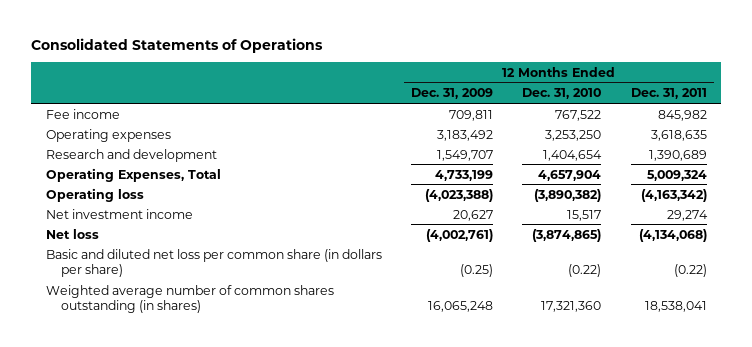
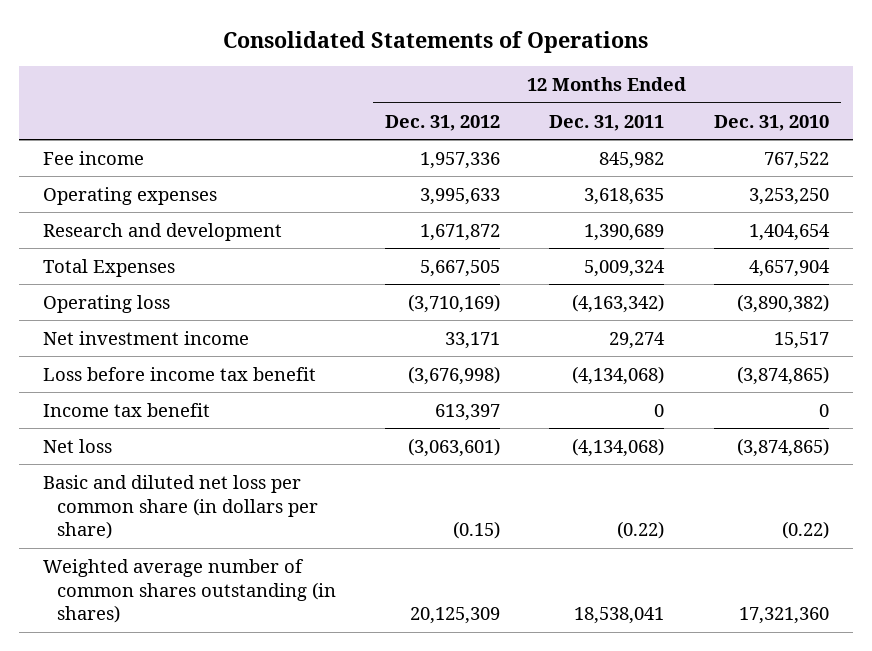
- | 12 Months Ended Dec. 31, 2009 | 12 Months Ended Dec. 31, 2010 | 12 Months Ended Dec. 31, 2011
+ | 12 Months Ended Dec. 31, 2012 | 12 Months Ended Dec. 31, 2011 | 12 Months Ended Dec. 31, 2010
- Operating Expenses, Total | 4,733,199 | 4,657,904 | 5,009,324
+ Total Expenses | 5,667,505 | 5,009,324 | 4,657,904
+ Loss before income tax benefit | (3,676,998) | (4,134,068) | (3,874,865)
+ Income tax benefit | 613,397 | 0 | 0

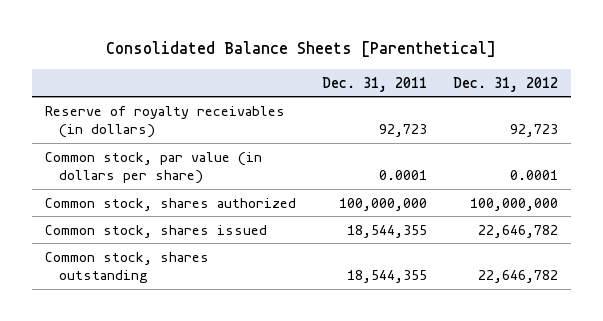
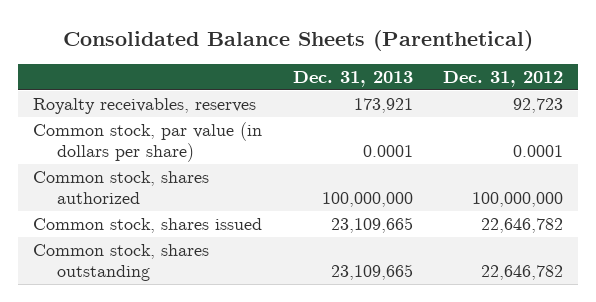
- Consolidated Balance Sheets [Parenthetical]
+ Consolidated Balance Sheets (Parenthetical)
- | Dec. 31, 2011 | Dec. 31, 2012
+ | Dec. 31, 2013 | Dec. 31, 2012
- Reserve of royalty receivables (in dollars) | 92,723 | 92,723
+ Royalty receivables, reserves | 173,921 | 92,723

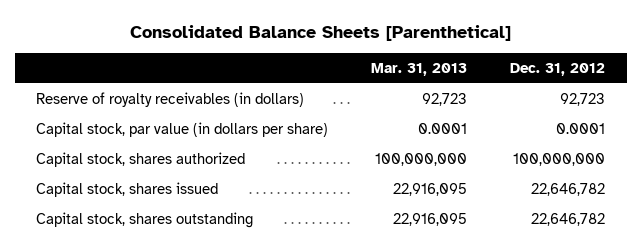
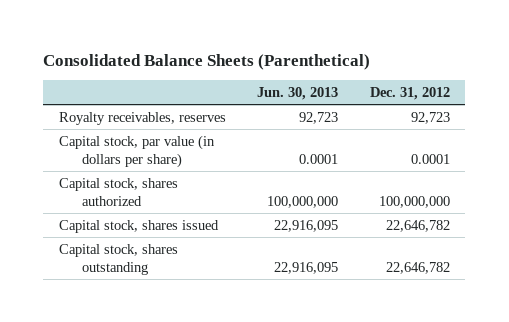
- Consolidated Balance Sheets [Parenthetical]
+ Consolidated Balance Sheets (Parenthetical)
- | Mar. 31, 2013 | Dec. 31, 2012
+ | Jun. 30, 2013 | Dec. 31, 2012
- Reserve of royalty receivables (in dollars) | 92,723 | 92,723
+ Royalty receivables, reserves | 92,723 | 92,723

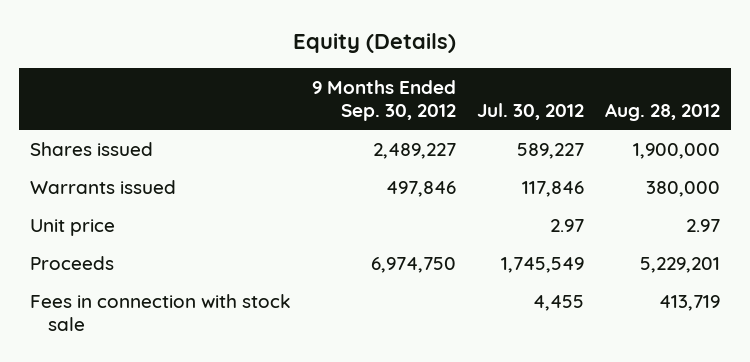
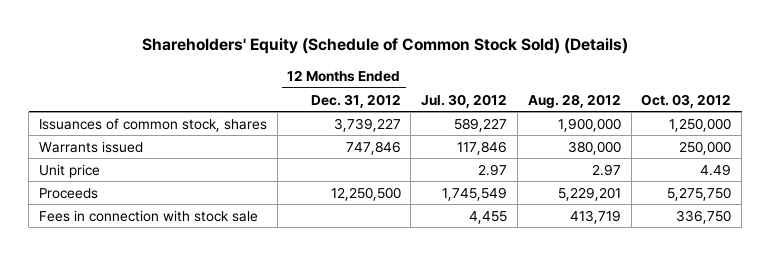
- Equity (Details)
+ Shareholders' Equity (Schedule of Common Stock Sold) (Details)
- | 9 Months Ended Sep. 30, 2012 | Jul. 30, 2012 | Aug. 28, 2012
+ | 12 Months Ended Dec. 31, 2012 | Jul. 30, 2012 | Aug. 28, 2012 | Oct. 03, 2012
- Shares issued | 2,489,227 | 589,227 | 1,900,000
+ Issuances of common stock, shares | 3,739,227 | 589,227 | 1,900,000 | 1,250,000

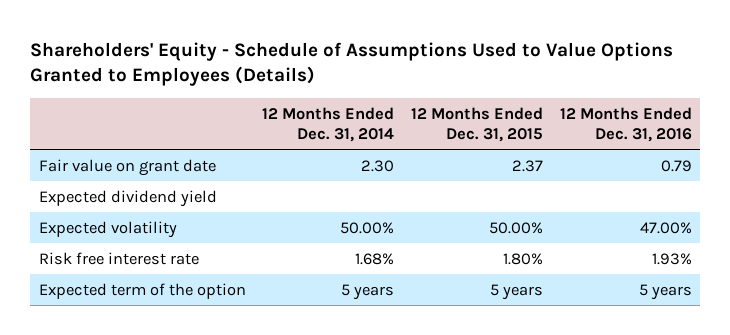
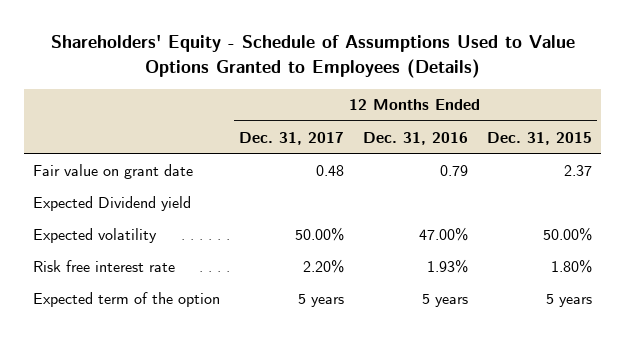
- | 12 Months Ended Dec. 31, 2014 | 12 Months Ended Dec. 31, 2015 | 12 Months Ended Dec. 31, 2016
+ | 12 Months Ended Dec. 31, 2017 | 12 Months Ended Dec. 31, 2016 | 12 Months Ended Dec. 31, 2015
- Expected dividend yield
+ Expected Dividend yield

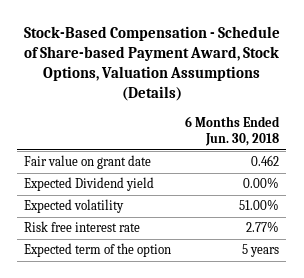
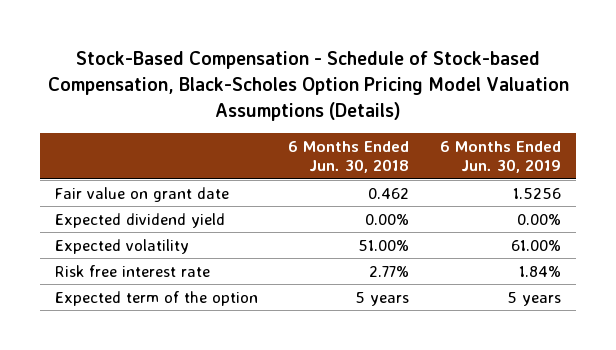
- Stock-Based Compensation - Schedule of Share-based Payment Award, Stock Options, Valuation Assumptions (Details)
+ Stock-Based Compensation - Schedule of Stock-based Compensation, Black-Scholes Option Pricing Model Valuation Assumptions (Details)
- | 6 Months Ended Jun. 30, 2018
+ | 6 Months Ended Jun. 30, 2018 | 6 Months Ended Jun. 30, 2019
- Expected Dividend yield | 0.00%
+ Expected dividend yield | 0.00% | 0.00%

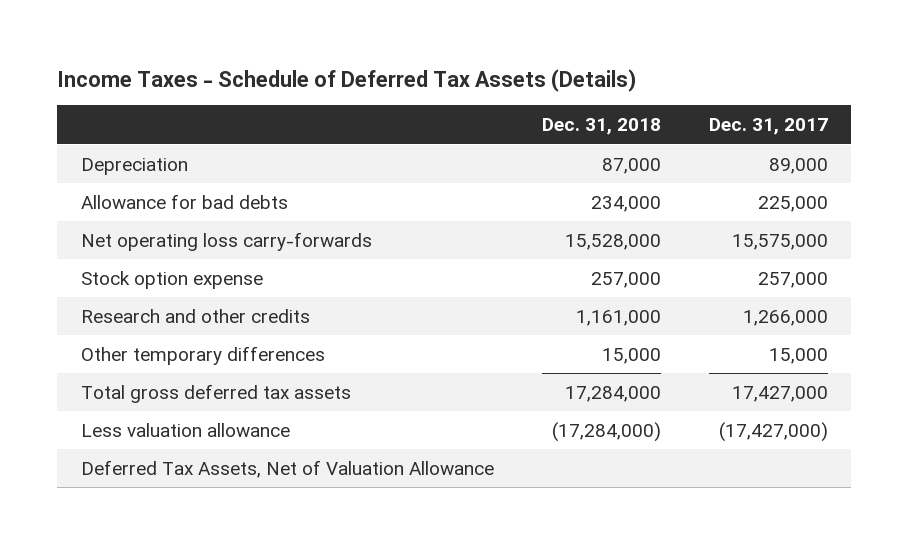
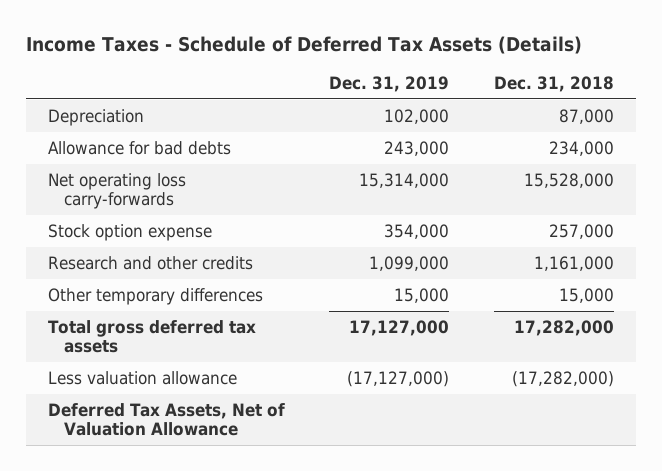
- | Dec. 31, 2018 | Dec. 31, 2017
+ | Dec. 31, 2019 | Dec. 31, 2018
- Total gross deferred tax assets | 17,284,000 | 17,427,000
- Less valuation allowance | (17,284,000) | (17,427,000)
+ Total gross deferred tax assets | 17,127,000 | 17,282,000
+ Less valuation allowance | (17,127,000) | (17,282,000)

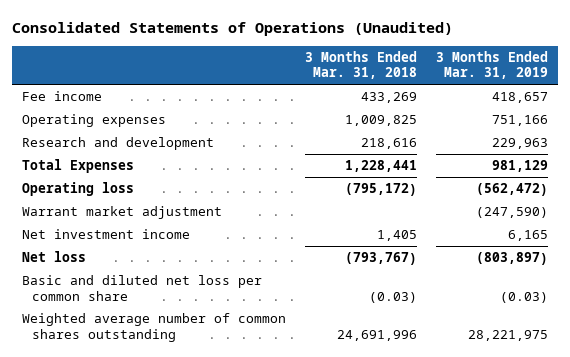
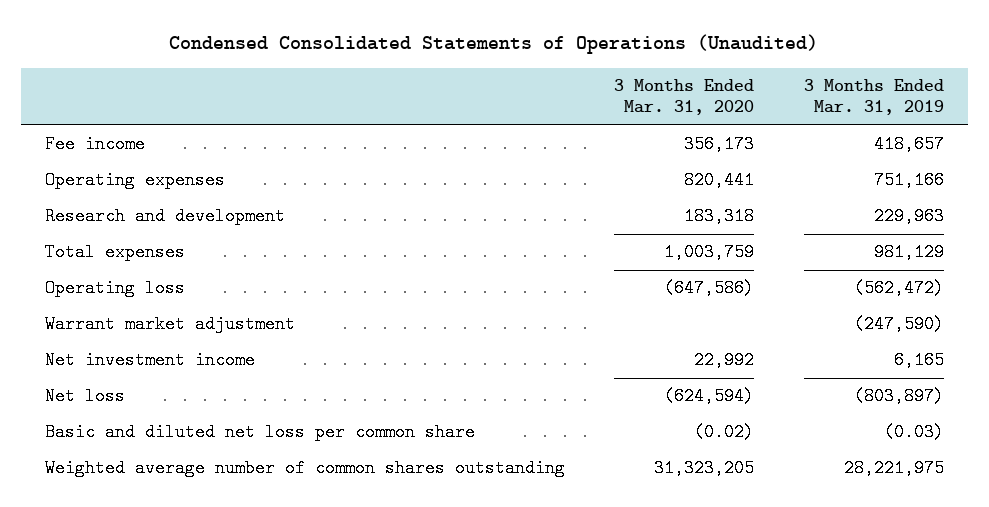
- Consolidated Statements of Operations (Unaudited)
+ Condensed Consolidated Statements of Operations (Unaudited)
- | 3 Months Ended Mar. 31, 2018 | 3 Months Ended Mar. 31, 2019
+ | 3 Months Ended Mar. 31, 2020 | 3 Months Ended Mar. 31, 2019
- Total Expenses | 1,228,441 | 981,129
+ Total expenses | 1,003,759 | 981,129

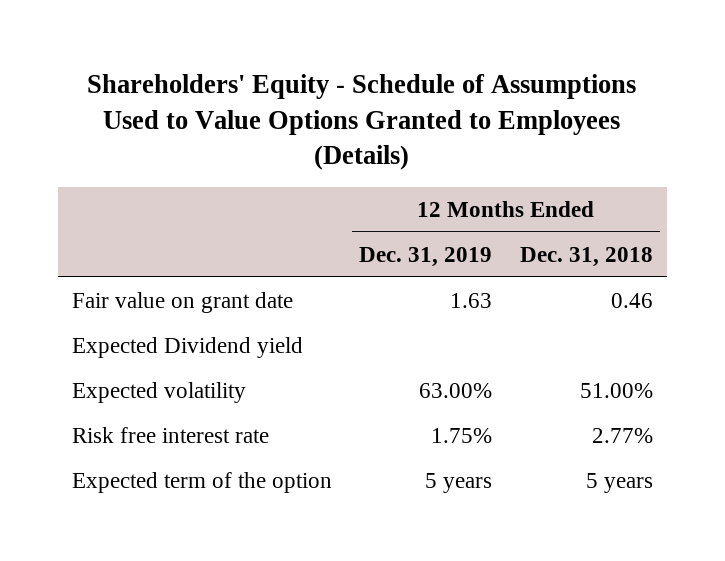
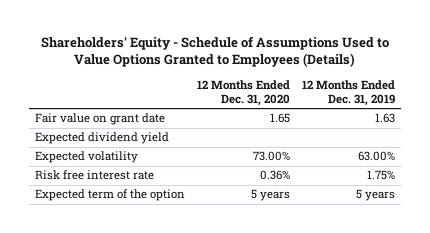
- | 12 Months Ended Dec. 31, 2019 | 12 Months Ended Dec. 31, 2018
+ | 12 Months Ended Dec. 31, 2020 | 12 Months Ended Dec. 31, 2019
- Expected Dividend yield
+ Expected dividend yield

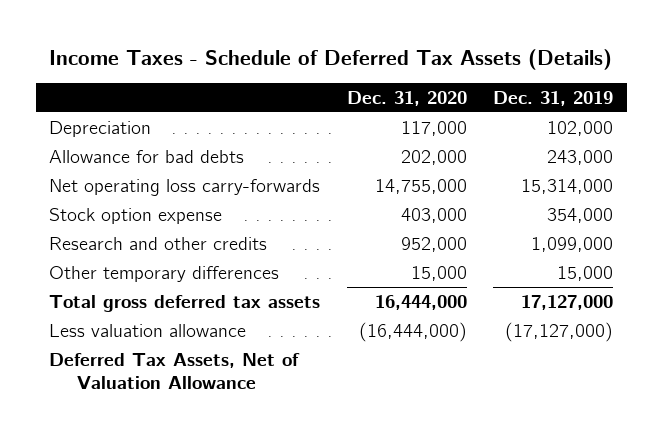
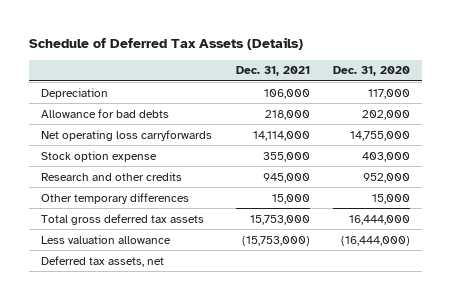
- Income Taxes - Schedule of Deferred Tax Assets (Details)
+ Schedule of Deferred Tax Assets (Details)
- | Dec. 31, 2020 | Dec. 31, 2019
+ | Dec. 31, 2021 | Dec. 31, 2020
- Net operating loss carry-forwards | 14,755,000 | 15,314,000
+ Net operating loss carryforwards | 14,114,000 | 14,755,000
- Deferred Tax Assets, Net of Valuation Allowance
+ Deferred tax assets, net

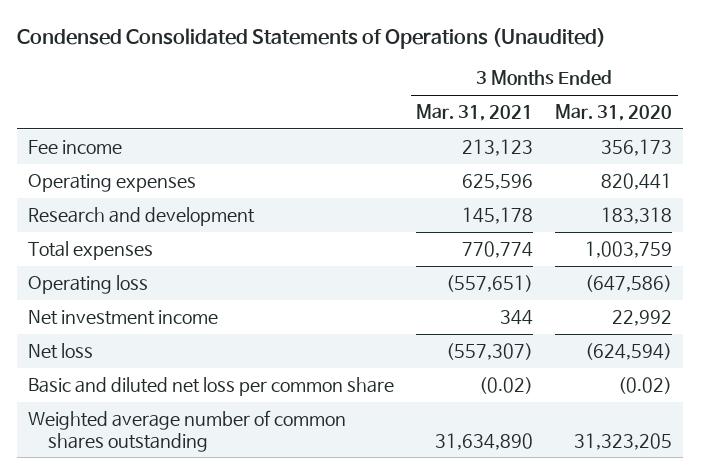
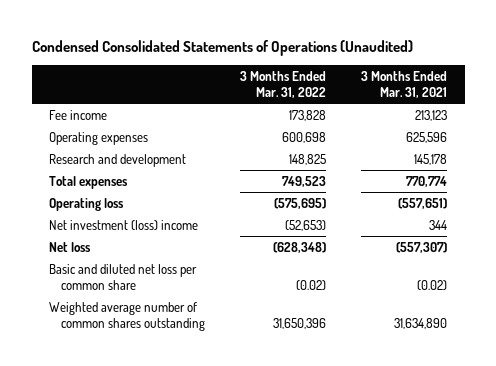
- | 3 Months Ended Mar. 31, 2021 | 3 Months Ended Mar. 31, 2020
+ | 3 Months Ended Mar. 31, 2022 | 3 Months Ended Mar. 31, 2021
- Net investment income | 344 | 22,992
+ Net investment (loss) income | (52,653) | 344

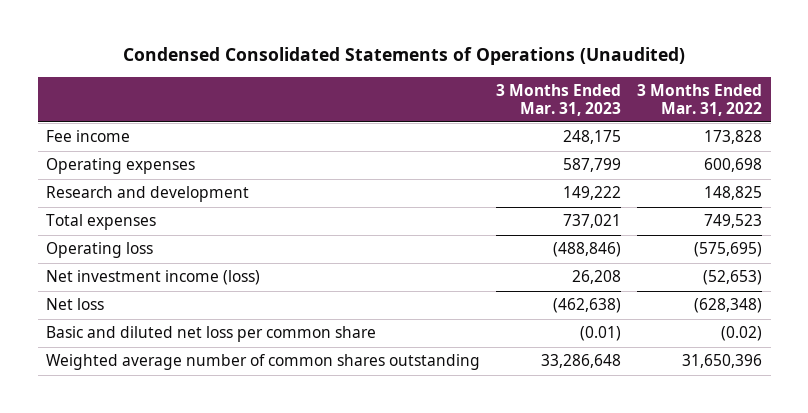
- | 3 Months Ended Mar. 31, 2022 | 3 Months Ended Mar. 31, 2021
+ | 3 Months Ended Mar. 31, 2023 | 3 Months Ended Mar. 31, 2022
- Net investment (loss) income | (52,653) | 344
+ Net investment income (loss) | 26,208 | (52,653)

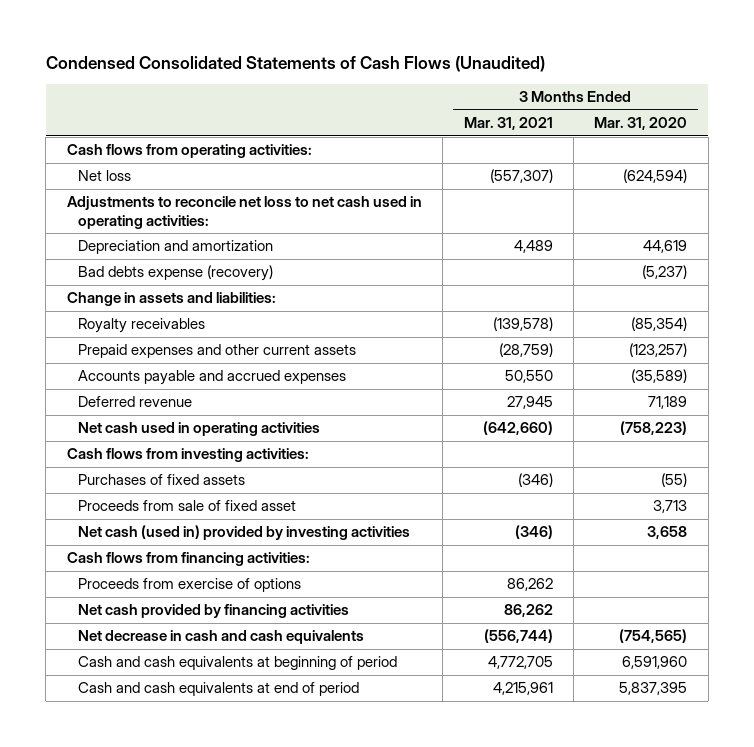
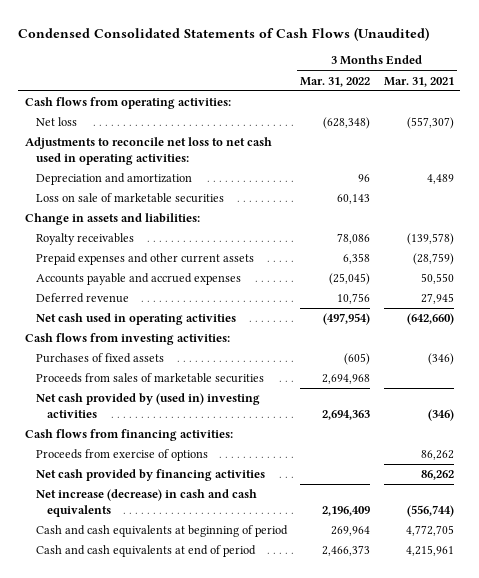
- | 3 Months Ended Mar. 31, 2021 | 3 Months Ended Mar. 31, 2020
+ | 3 Months Ended Mar. 31, 2022 | 3 Months Ended Mar. 31, 2021
- Bad debts expense (recovery) | | (5,237)
+ Loss on sale of marketable securities | 60,143 |
- Proceeds from sale of fixed asset | | 3,713
- Net cash (used in) provided by investing activities | (346) | 3,658
+ Proceeds from sales of marketable securities | 2,694,968 |
+ Net cash provided by (used in) investing activities | 2,694,363 | (346)
- Net decrease in cash and cash equivalents | (556,744) | (754,565)
+ Net increase (decrease) in cash and cash equivalents | 2,196,409 | (556,744)

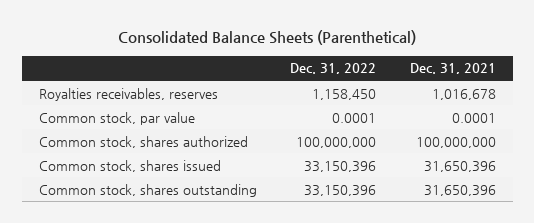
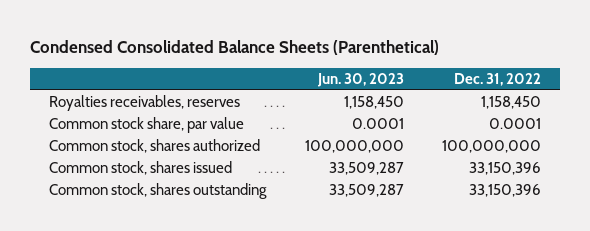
- Consolidated Balance Sheets (Parenthetical)
+ Condensed Consolidated Balance Sheets (Parenthetical)
- | Dec. 31, 2022 | Dec. 31, 2021
+ | Jun. 30, 2023 | Dec. 31, 2022
- Common stock, par value | 0.0001 | 0.0001
+ Common stock share, par value | 0.0001 | 0.0001

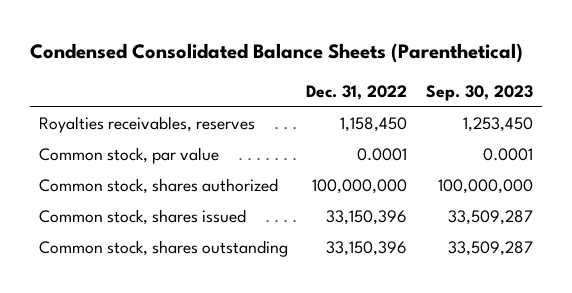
- | Jun. 30, 2023 | Dec. 31, 2022
+ | Dec. 31, 2022 | Sep. 30, 2023
- Common stock share, par value | 0.0001 | 0.0001
+ Common stock, par value | 0.0001 | 0.0001

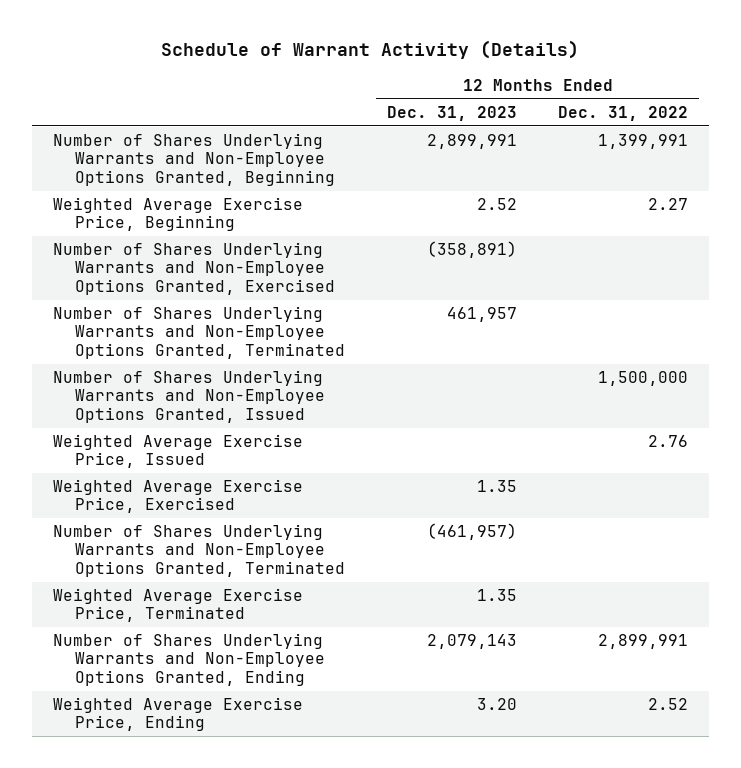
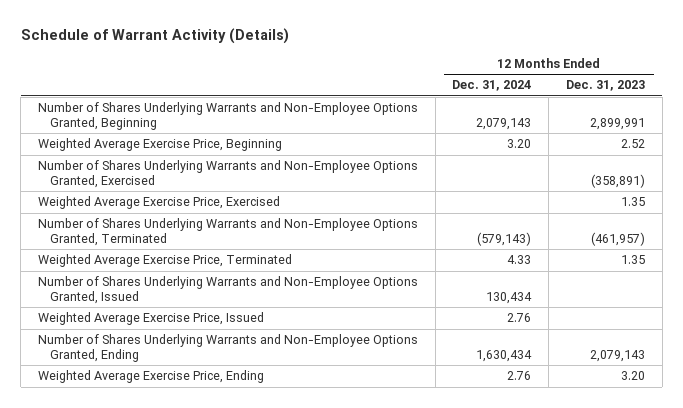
- | 12 Months Ended Dec. 31, 2023 | 12 Months Ended Dec. 31, 2022
+ | 12 Months Ended Dec. 31, 2024 | 12 Months Ended Dec. 31, 2023
- Number of Shares Underlying Warrants and Non-Employee Options Granted, Terminated | 461,957 |
moved down: Number of Shares Underlying Warrants and Non-Employee Options Granted, Issued | 130,434 |
moved down: Weighted Average Exercise Price, Issued | 2.76 |

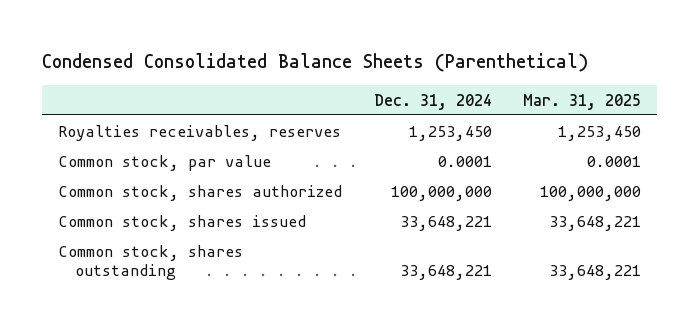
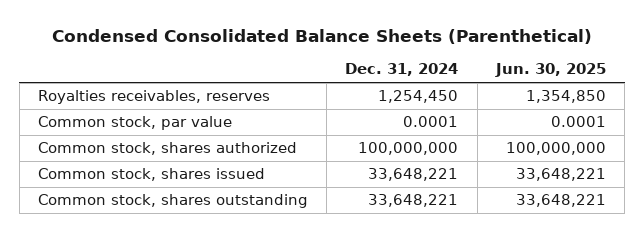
- | Dec. 31, 2024 | Mar. 31, 2025
+ | Dec. 31, 2024 | Jun. 30, 2025
- Royalties receivables, reserves | 1,253,450 | 1,253,450
+ Royalties receivables, reserves | 1,254,450 | 1,354,850

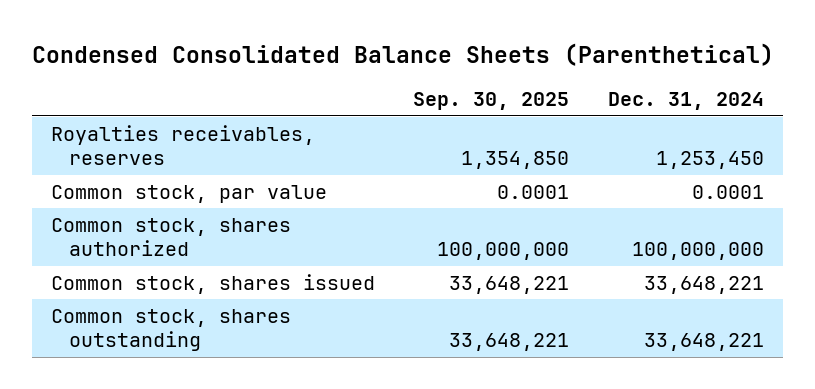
- | Dec. 31, 2024 | Jun. 30, 2025
+ | Sep. 30, 2025 | Dec. 31, 2024
- Royalties receivables, reserves | 1,254,450 | 1,354,850
+ Royalties receivables, reserves | 1,354,850 | 1,253,450

